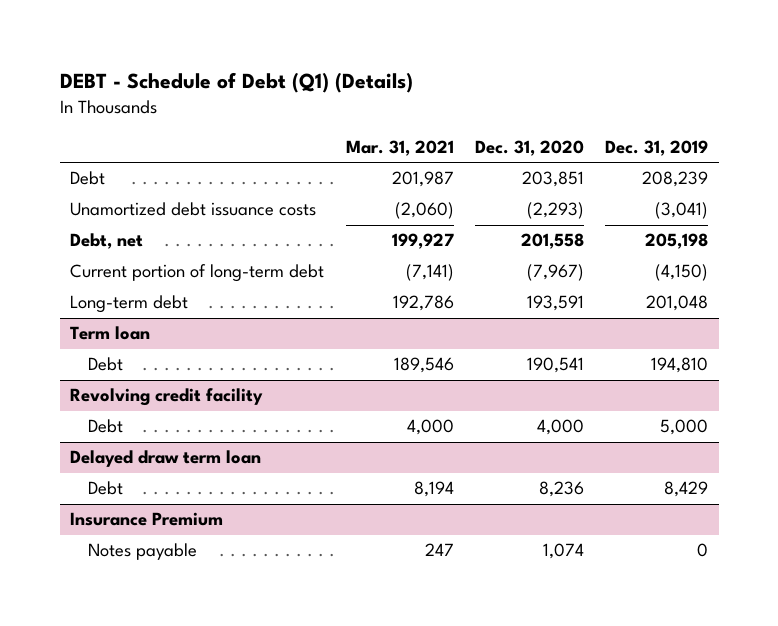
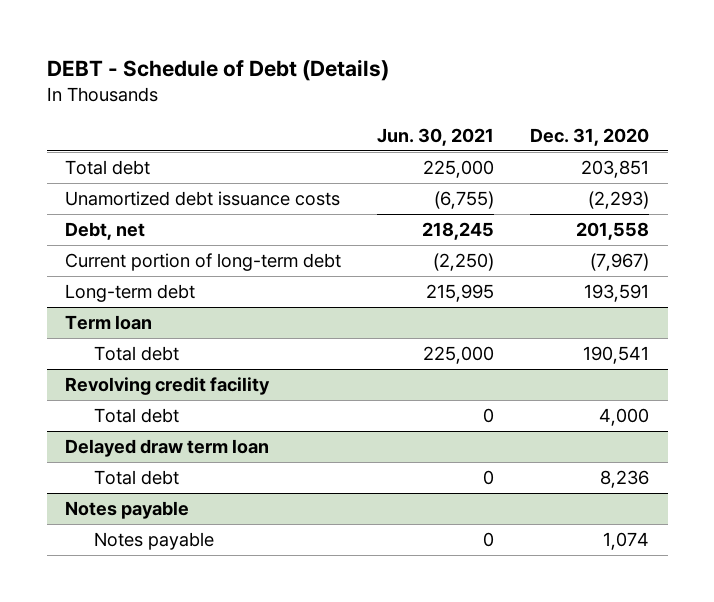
- DEBT - Schedule of Debt (Q1) (Details)
+ DEBT - Schedule of Debt (Details)
- | Mar. 31, 2021 | Dec. 31, 2020 | Dec. 31, 2019
+ | Jun. 30, 2021 | Dec. 31, 2020
- Debt | 201,987 | 203,851 | 208,239
+ Total debt | 225,000 | 203,851
@ Term loan
- Debt | 189,546 | 190,541 | 194,810
+ Total debt | 225,000 | 190,541
@ Revolving credit facility
- Debt | 4,000 | 4,000 | 5,000
+ Total debt | 0 | 4,000
@ Delayed draw term loan
- Debt | 8,194 | 8,236 | 8,429
- Insurance Premium
@ Delayed draw term loan
+ Total debt | 0 | 8,236
+ Notes payable

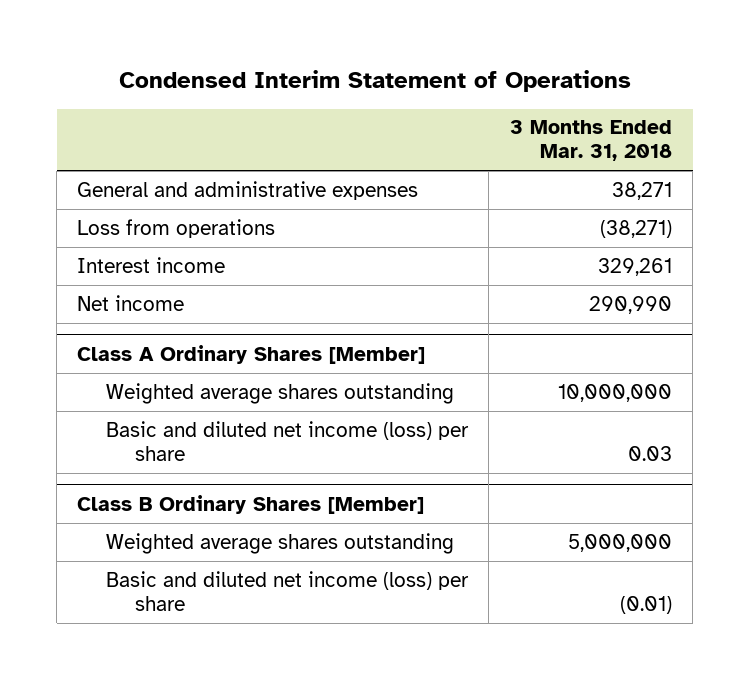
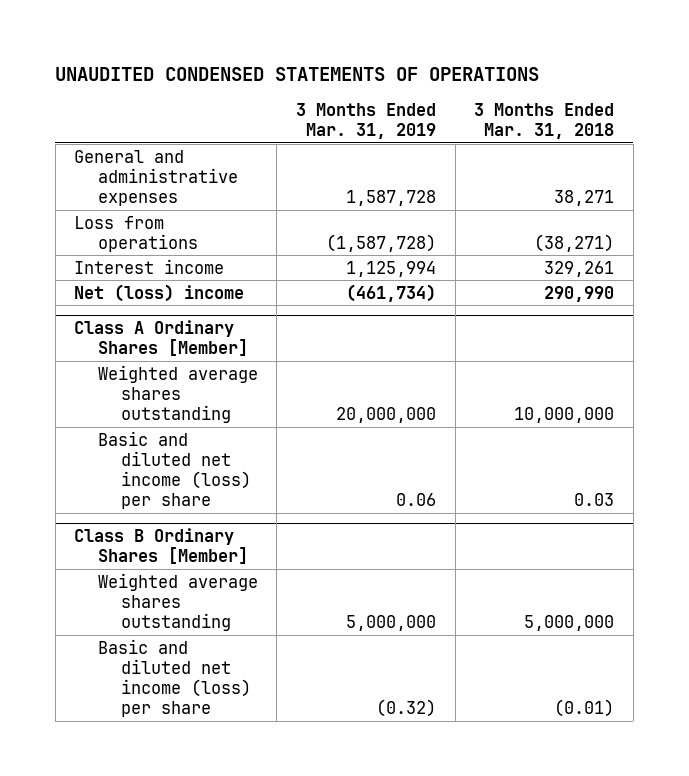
- Condensed Interim Statement of Operations
+ UNAUDITED CONDENSED STATEMENTS OF OPERATIONS
- | 3 Months Ended Mar. 31, 2018
+ | 3 Months Ended Mar. 31, 2019 | 3 Months Ended Mar. 31, 2018
- Net income | 290,990
+ Net (loss) income | (461,734) | 290,990

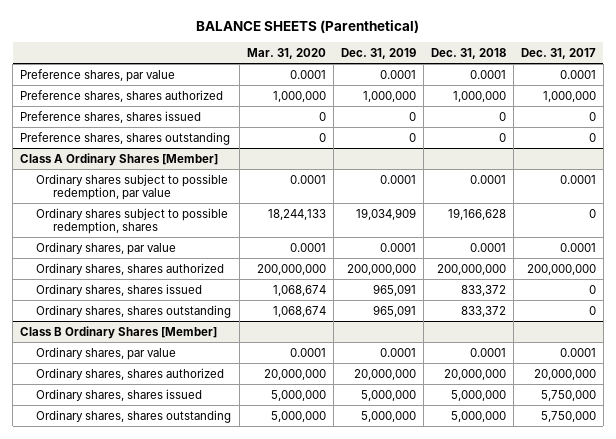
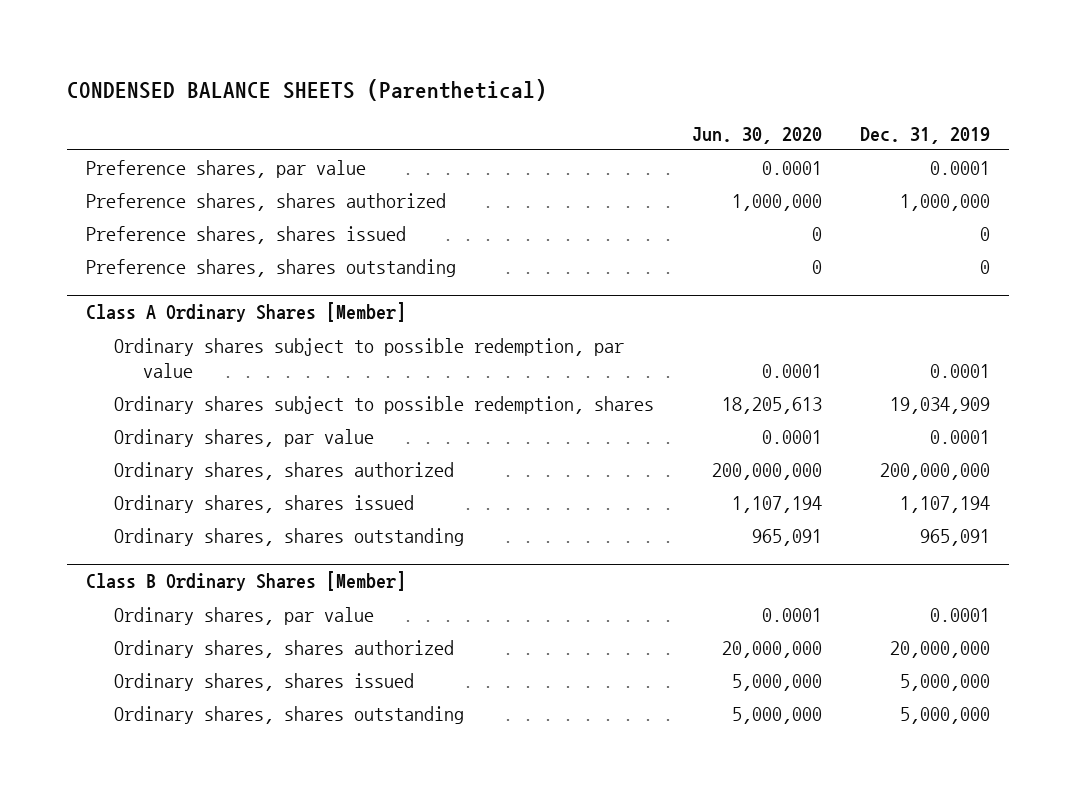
- BALANCE SHEETS (Parenthetical)
+ CONDENSED BALANCE SHEETS (Parenthetical)
- | Mar. 31, 2020 | Dec. 31, 2019 | Dec. 31, 2018 | Dec. 31, 2017
+ | Jun. 30, 2020 | Dec. 31, 2019
@ Class A Ordinary Shares [Member]
- Ordinary shares, shares issued | 1,068,674 | 965,091 | 833,372 | 0
+ Ordinary shares, shares issued | 1,107,194 | 1,107,194

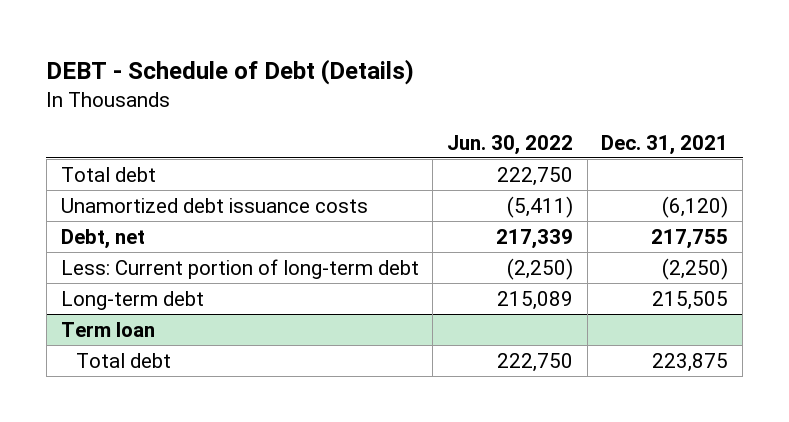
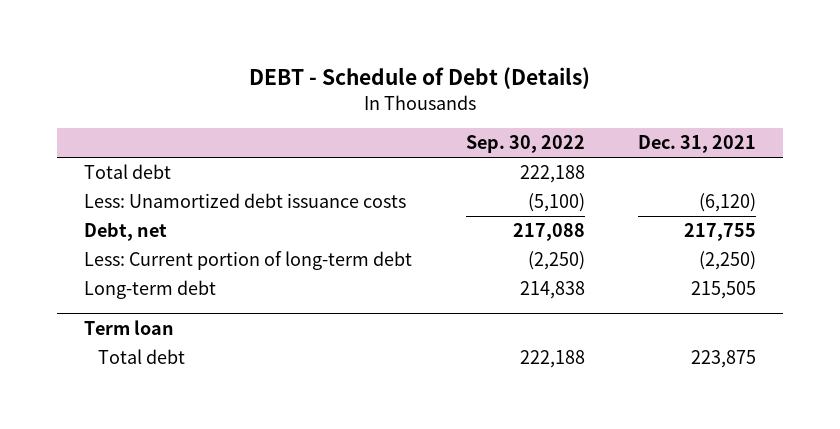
- | Jun. 30, 2022 | Dec. 31, 2021
+ | Sep. 30, 2022 | Dec. 31, 2021
- Unamortized debt issuance costs | (5,411) | (6,120)
+ Less: Unamortized debt issuance costs | (5,100) | (6,120)

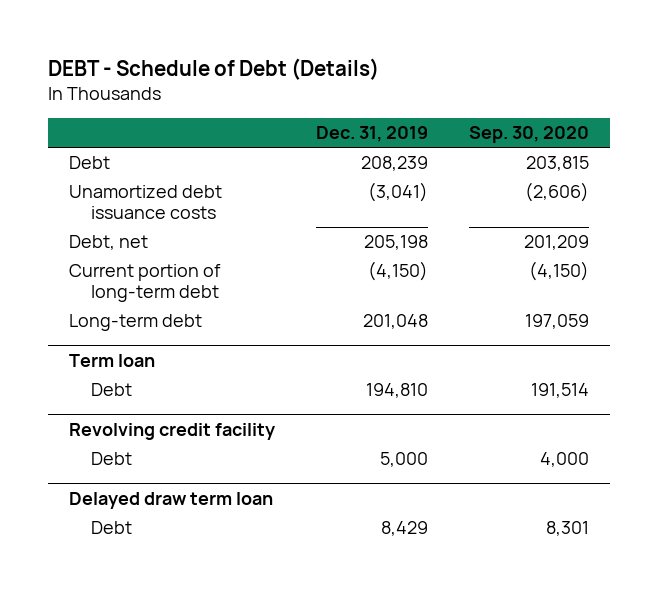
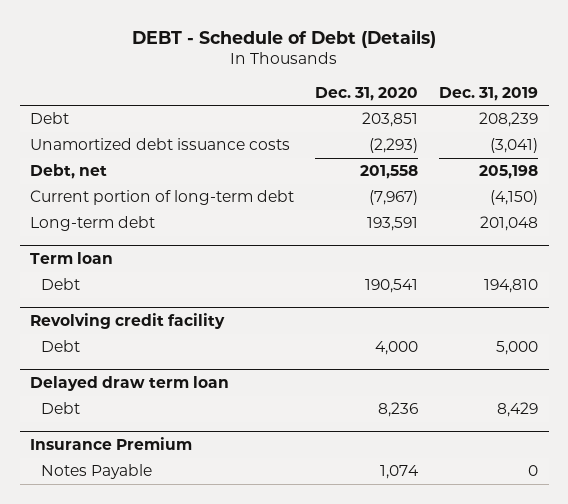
- | Dec. 31, 2019 | Sep. 30, 2020
+ | Dec. 31, 2020 | Dec. 31, 2019
+ Insurance Premium
+ Notes Payable | 1,074 | 0

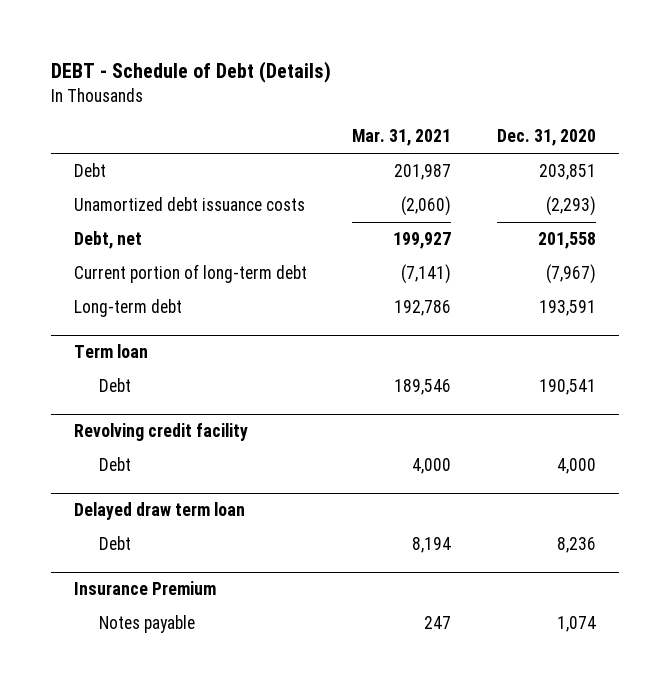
- | Dec. 31, 2020 | Dec. 31, 2019
+ | Mar. 31, 2021 | Dec. 31, 2020
@ Insurance Premium
- Notes Payable | 1,074 | 0
+ Notes payable | 247 | 1,074

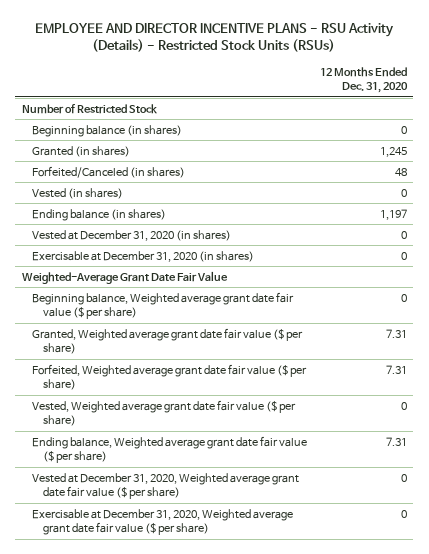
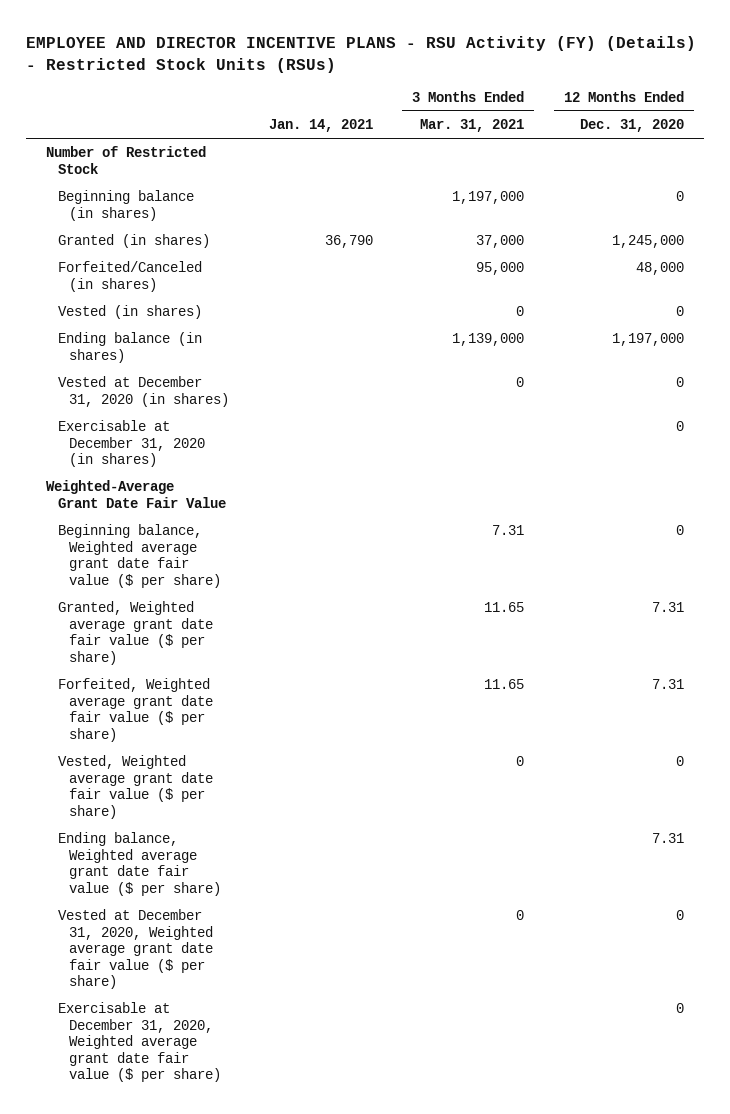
- EMPLOYEE AND DIRECTOR INCENTIVE PLANS - RSU Activity (Details) - Restricted Stock Units (RSUs)
+ EMPLOYEE AND DIRECTOR INCENTIVE PLANS - RSU Activity (FY) (Details) - Restricted Stock Units (RSUs)
- | 12 Months Ended Dec. 31, 2020
+ | Jan. 14, 2021 | 3 Months Ended Mar. 31, 2021 | 12 Months Ended Dec. 31, 2020
- Granted (in shares) | 1,245
- Forfeited/Canceled (in shares) | 48
+ Granted (in shares) | 36,790 | 37,000 | 1,245,000
+ Forfeited/Canceled (in shares) | | 95,000 | 48,000
- Ending balance (in shares) | 1,197
+ Ending balance (in shares) | | 1,139,000 | 1,197,000

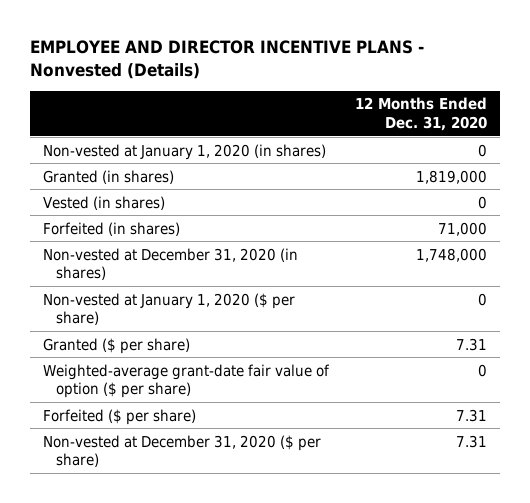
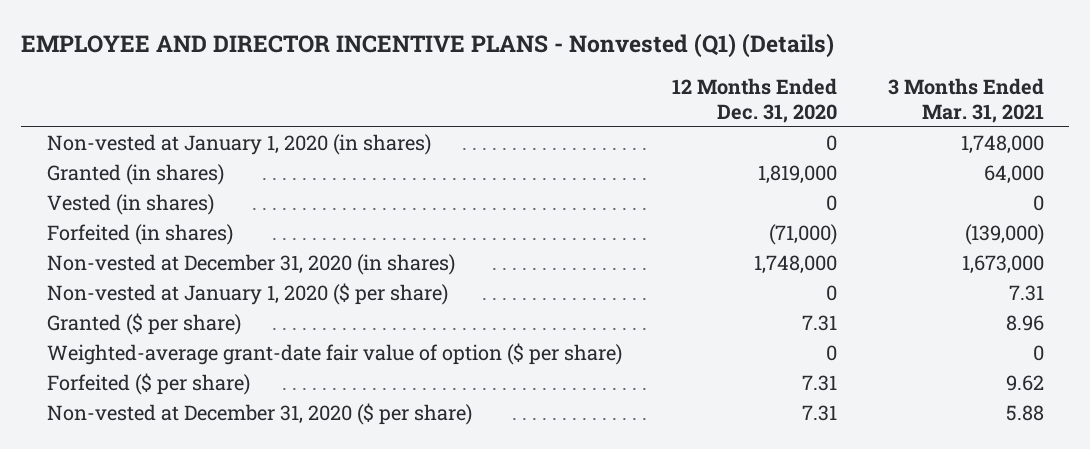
- EMPLOYEE AND DIRECTOR INCENTIVE PLANS - Nonvested (Details)
+ EMPLOYEE AND DIRECTOR INCENTIVE PLANS - Nonvested (Q1) (Details)
- | 12 Months Ended Dec. 31, 2020
+ | 12 Months Ended Dec. 31, 2020 | 3 Months Ended Mar. 31, 2021
- Forfeited (in shares) | 71,000
+ Forfeited (in shares) | (71,000) | (139,000)

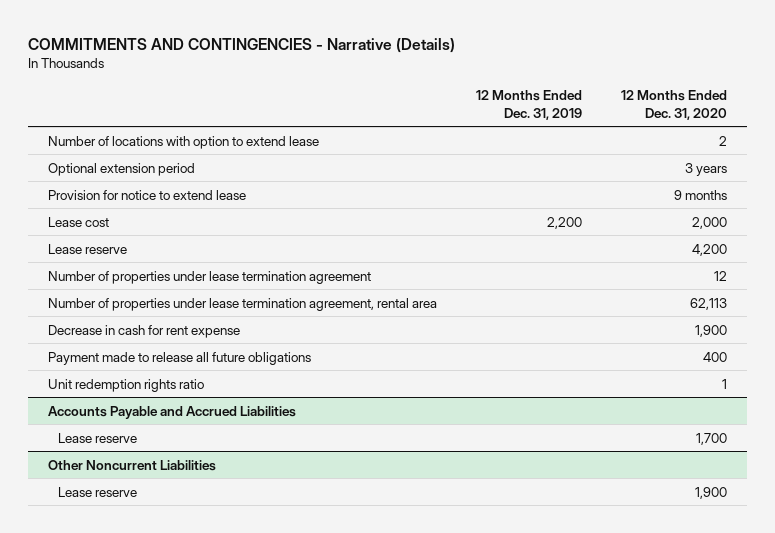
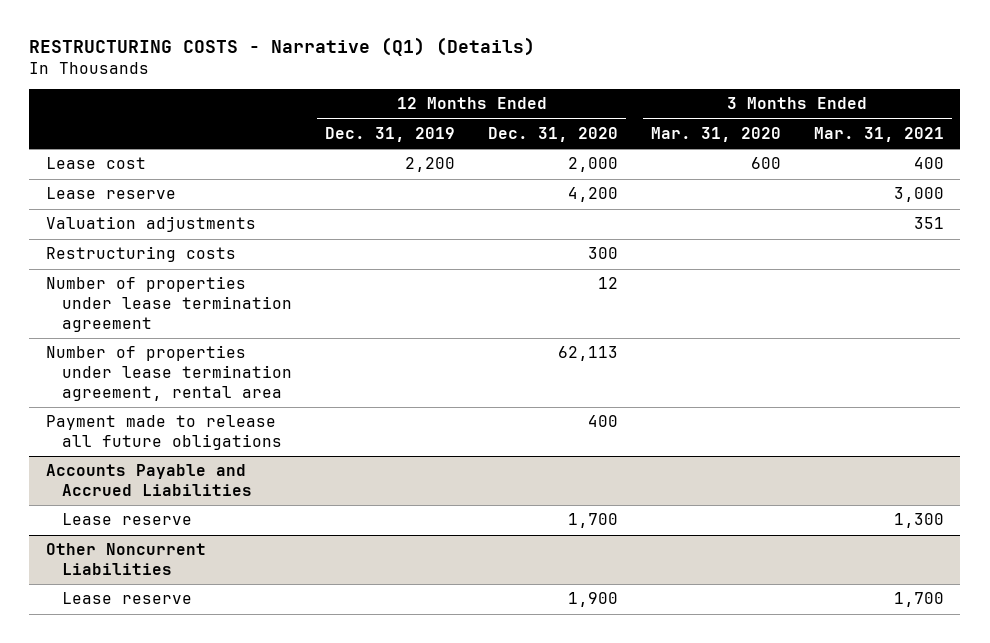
- COMMITMENTS AND CONTINGENCIES - Narrative (Details)
+ RESTRUCTURING COSTS - Narrative (Q1) (Details)
- | 12 Months Ended Dec. 31, 2019 | 12 Months Ended Dec. 31, 2020
+ | 12 Months Ended Dec. 31, 2019 | 12 Months Ended Dec. 31, 2020 | 3 Months Ended Mar. 31, 2020 | 3 Months Ended Mar. 31, 2021
- Number of locations with option to extend lease | | 2
- Optional extension period | | 3 years
- Provision for notice to extend lease | | 9 months
+ Valuation adjustments | | | | 351
+ Restructuring costs | | 300 | |
- Decrease in cash for rent expense | | 1,900
- Unit redemption rights ratio | | 1

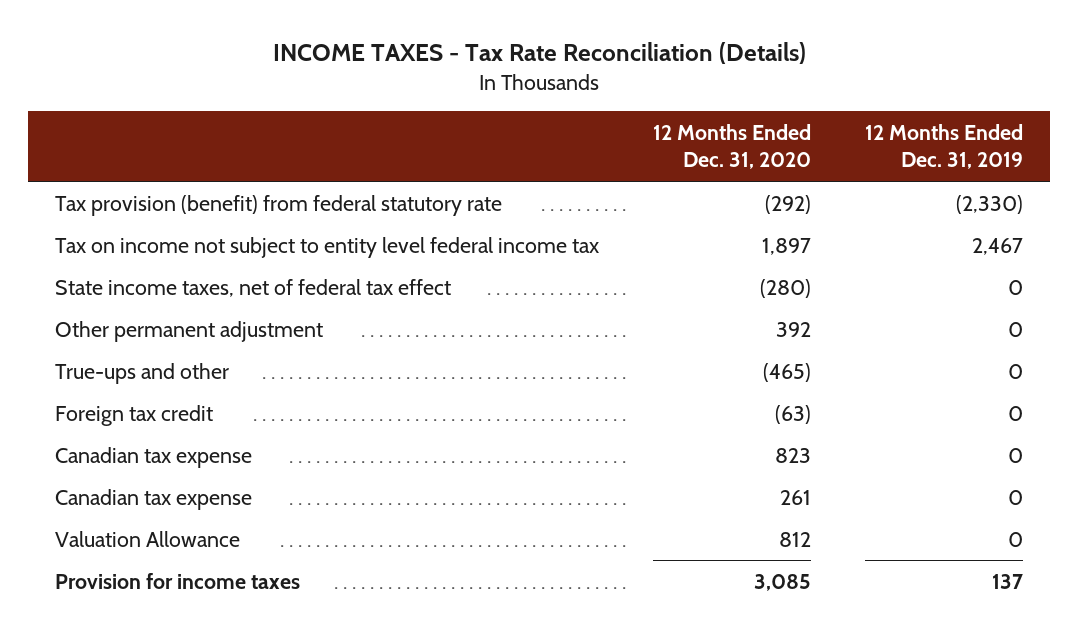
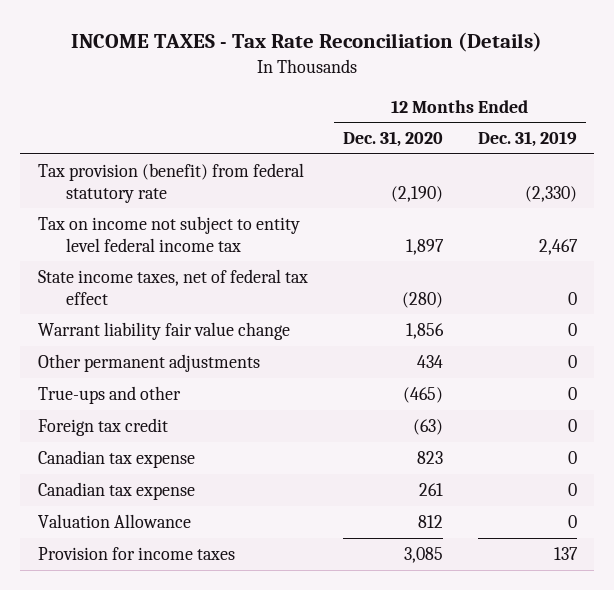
- Tax provision (benefit) from federal statutory rate | (292) | (2,330)
+ Tax provision (benefit) from federal statutory rate | (2,190) | (2,330)
- Other permanent adjustment | 392 | 0
+ Warrant liability fair value change | 1,856 | 0
+ Other permanent adjustments | 434 | 0

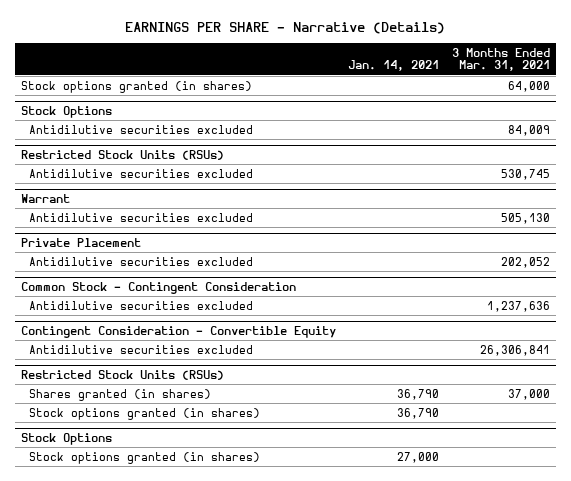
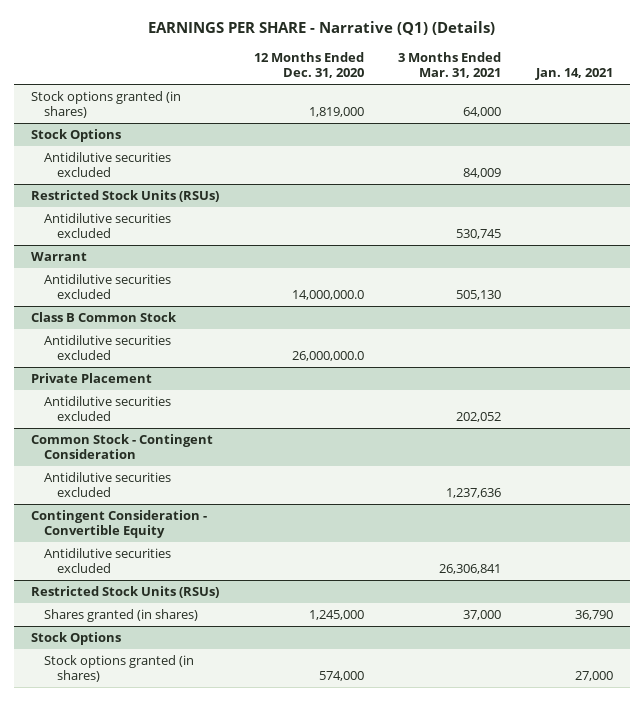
- EARNINGS PER SHARE - Narrative (Details)
+ EARNINGS PER SHARE - Narrative (Q1) (Details)
- | Jan. 14, 2021 | 3 Months Ended Mar. 31, 2021
+ | 12 Months Ended Dec. 31, 2020 | 3 Months Ended Mar. 31, 2021 | Jan. 14, 2021
+ Class B Common Stock
+ Antidilutive securities excluded | 26,000,000.0 | |
@ Restricted Stock Units (RSUs)
- Stock options granted (in shares) | 36,790 |

